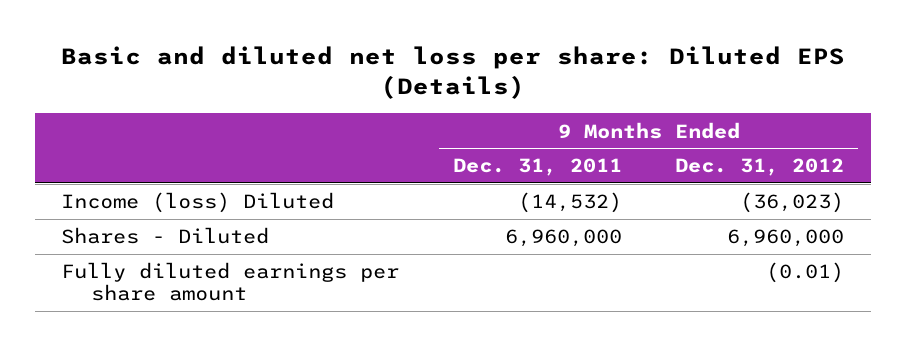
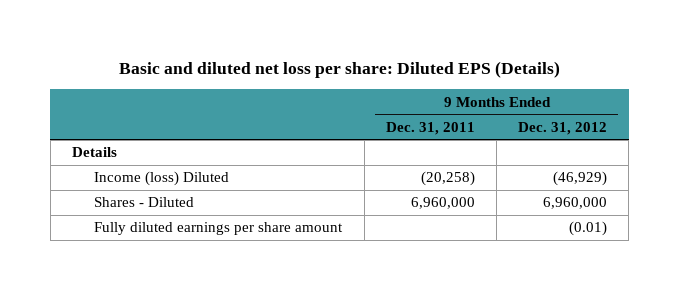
- Income (loss) Diluted | (14,532) | (36,023)
+ Details
+ Income (loss) Diluted | (20,258) | (46,929)

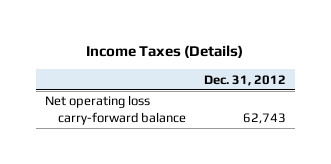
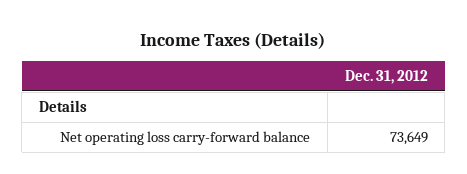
- Net operating loss carry-forward balance | 62,743
+ Details
+ Net operating loss carry-forward balance | 73,649

